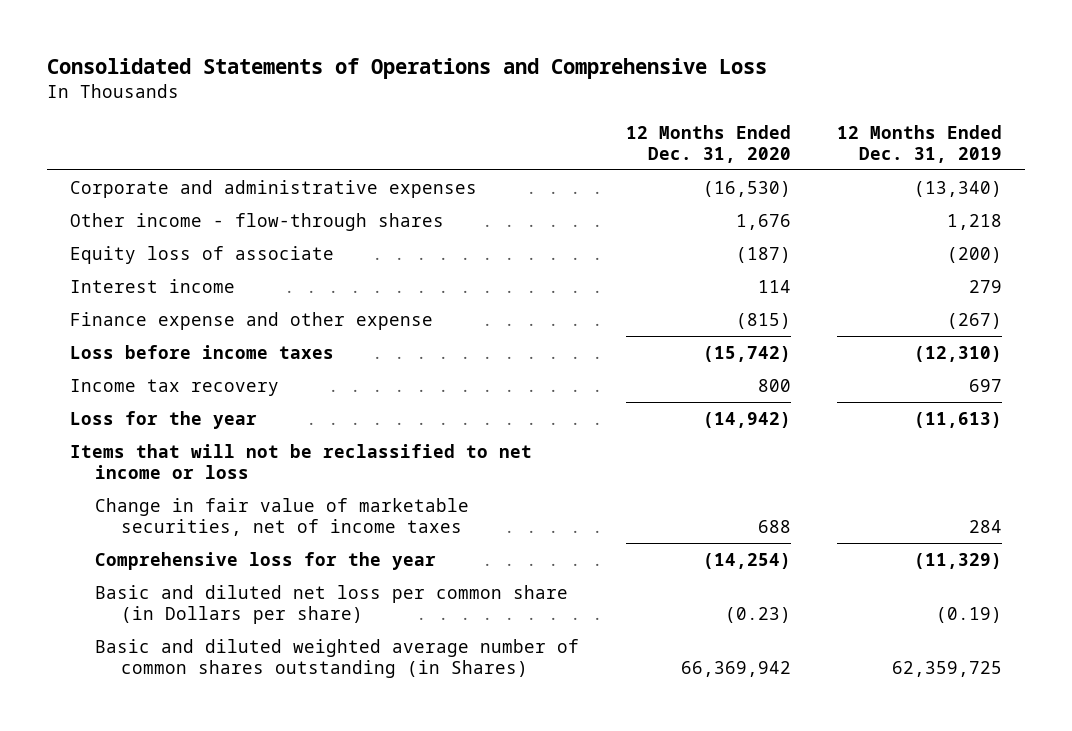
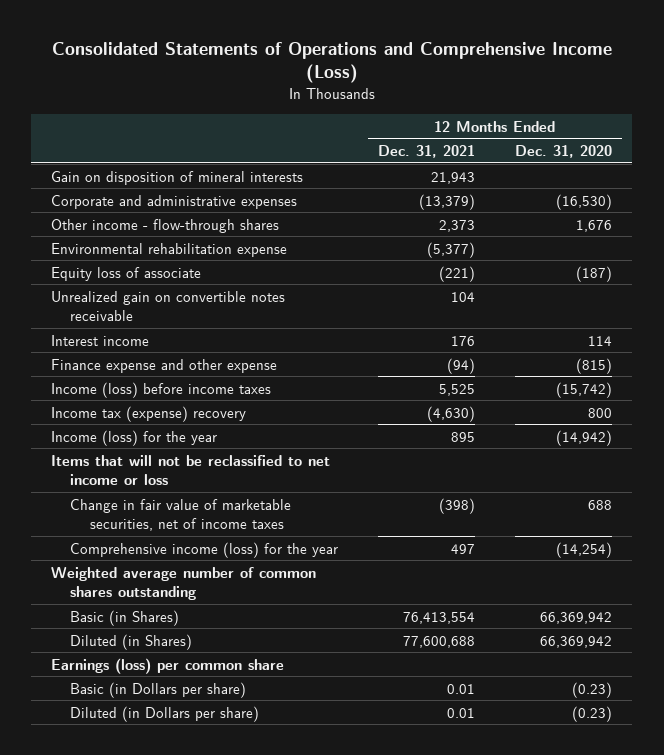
- Consolidated Statements of Operations and Comprehensive Loss
+ Consolidated Statements of Operations and Comprehensive Income (Loss)
- | 12 Months Ended Dec. 31, 2020 | 12 Months Ended Dec. 31, 2019
+ | 12 Months Ended Dec. 31, 2021 | 12 Months Ended Dec. 31, 2020
+ Gain on disposition of mineral interests | 21,943 |
+ Environmental rehabilitation expense | (5,377) |
+ Unrealized gain on convertible notes receivable | 104 |
- Loss before income taxes | (15,742) | (12,310)
- Income tax recovery | 800 | 697
- Loss for the year | (14,942) | (11,613)
+ Income (loss) before income taxes | 5,525 | (15,742)
+ Income tax (expense) recovery | (4,630) | 800
+ Income (loss) for the year | 895 | (14,942)
- Comprehensive loss for the year | (14,254) | (11,329)
- Basic and diluted net loss per common share (in Dollars per share) | (0.23) | (0.19)
- Basic and diluted weighted average number of common shares outstanding (in Shares) | 66,369,942 | 62,359,725
+ Comprehensive income (loss) for the year | 497 | (14,254)
+ Weighted average number of common shares outstanding
+ Basic (in Shares) | 76,413,554 | 66,369,942
+ Diluted (in Shares) | 77,600,688 | 66,369,942
+ Earnings (loss) per common share
+ Basic (in Dollars per share) | 0.01 | (0.23)
+ Diluted (in Dollars per share) | 0.01 | (0.23)

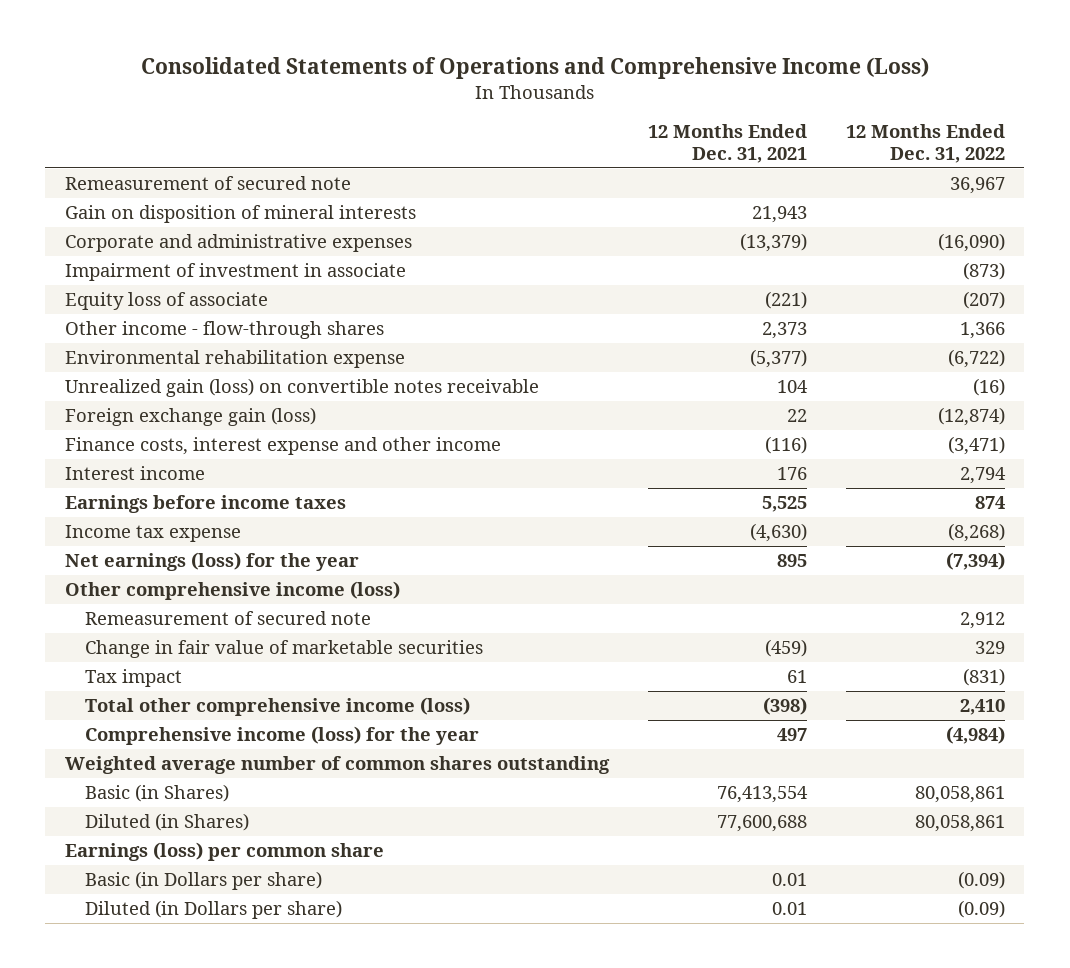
- | 12 Months Ended Dec. 31, 2021 | 12 Months Ended Dec. 31, 2020
+ | 12 Months Ended Dec. 31, 2021 | 12 Months Ended Dec. 31, 2022
+ Remeasurement of secured note | | 36,967
+ Impairment of investment in associate | | (873)
moved up: Equity loss of associate | (221) | (207)
- Unrealized gain on convertible notes receivable | 104 |
+ Unrealized gain (loss) on convertible notes receivable | 104 | (16)
+ Foreign exchange gain (loss) | 22 | (12,874)
+ Finance costs, interest expense and other income | (116) | (3,471)
- Finance expense and other expense | (94) | (815)
- Income (loss) before income taxes | 5,525 | (15,742)
- Income tax (expense) recovery | (4,630) | 800
- Income (loss) for the year | 895 | (14,942)
- Items that will not be reclassified to net income or loss
- Change in fair value of marketable securities, net of income taxes | (398) | 688
+ Earnings before income taxes | 5,525 | 874
+ Income tax expense | (4,630) | (8,268)
+ Net earnings (loss) for the year | 895 | (7,394)
+ Other comprehensive income (loss)
+ Remeasurement of secured note | | 2,912
+ Change in fair value of marketable securities | (459) | 329
+ Tax impact | 61 | (831)
+ Total other comprehensive income (loss) | (398) | 2,410

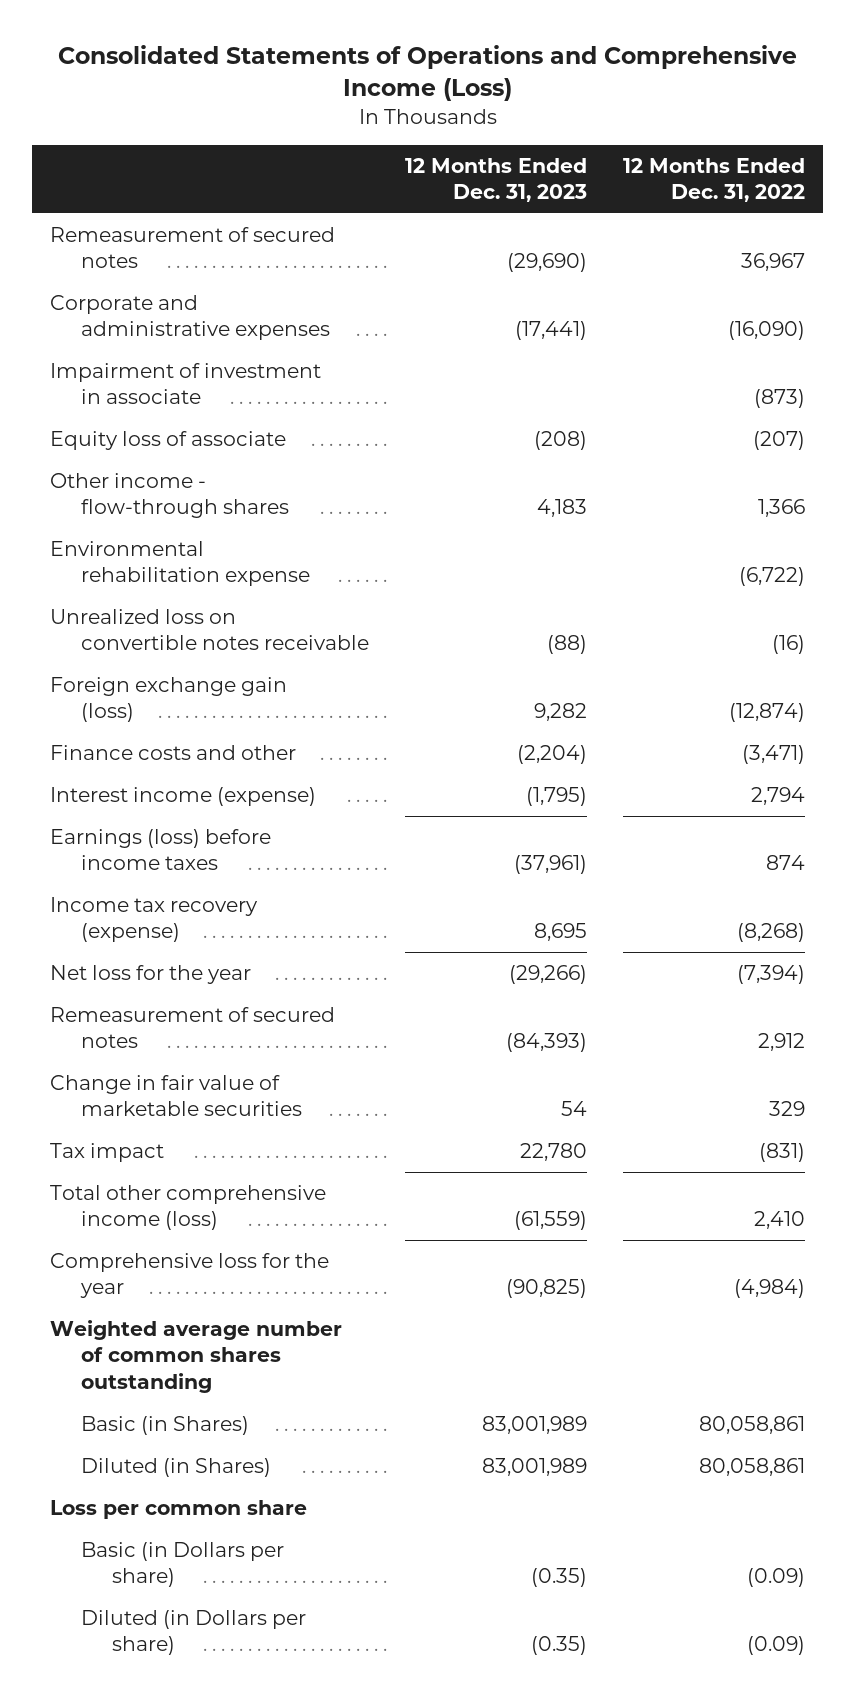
- | 12 Months Ended Dec. 31, 2021 | 12 Months Ended Dec. 31, 2022
+ | 12 Months Ended Dec. 31, 2023 | 12 Months Ended Dec. 31, 2022
- Remeasurement of secured note | | 36,967
- Gain on disposition of mineral interests | 21,943 |
+ Remeasurement of secured notes | (29,690) | 36,967
- Unrealized gain (loss) on convertible notes receivable | 104 | (16)
+ Unrealized loss on convertible notes receivable | (88) | (16)
- Finance costs, interest expense and other income | (116) | (3,471)
- Interest income | 176 | 2,794
- Earnings before income taxes | 5,525 | 874
- Income tax expense | (4,630) | (8,268)
- Net earnings (loss) for the year | 895 | (7,394)
- Other comprehensive income (loss)
- Remeasurement of secured note | | 2,912
+ Finance costs and other | (2,204) | (3,471)
+ Interest income (expense) | (1,795) | 2,794
+ Earnings (loss) before income taxes | (37,961) | 874
+ Income tax recovery (expense) | 8,695 | (8,268)
+ Net loss for the year | (29,266) | (7,394)
+ Remeasurement of secured notes | (84,393) | 2,912
- Comprehensive income (loss) for the year | 497 | (4,984)
+ Comprehensive loss for the year | (90,825) | (4,984)
- Earnings (loss) per common share
+ Loss per common share

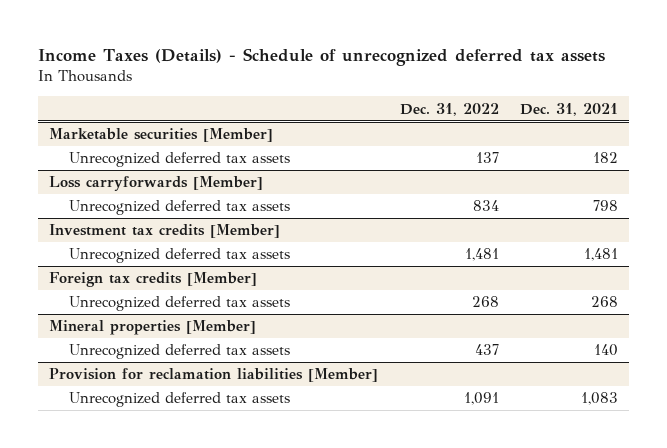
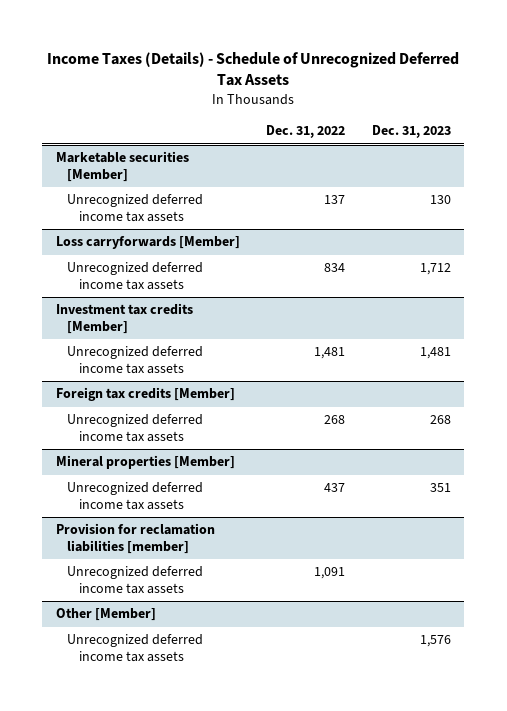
- Income Taxes (Details) - Schedule of unrecognized deferred tax assets
+ Income Taxes (Details) - Schedule of Unrecognized Deferred Tax Assets
- | Dec. 31, 2022 | Dec. 31, 2021
+ | Dec. 31, 2022 | Dec. 31, 2023
@ Marketable securities [Member]
- Unrecognized deferred tax assets | 137 | 182
+ Unrecognized deferred income tax assets | 137 | 130
@ Loss carryforwards [Member]
- Unrecognized deferred tax assets | 834 | 798
+ Unrecognized deferred income tax assets | 834 | 1,712
@ Investment tax credits [Member]
- Unrecognized deferred tax assets | 1,481 | 1,481
+ Unrecognized deferred income tax assets | 1,481 | 1,481
@ Foreign tax credits [Member]
- Unrecognized deferred tax assets | 268 | 268
+ Unrecognized deferred income tax assets | 268 | 268
@ Mineral properties [Member]
- Unrecognized deferred tax assets | 437 | 140
- Provision for reclamation liabilities [Member]
- Unrecognized deferred tax assets | 1,091 | 1,083
@ Mineral properties [Member]
+ Unrecognized deferred income tax assets | 437 | 351
+ Provision for reclamation liabilities [member]
+ Unrecognized deferred income tax assets | 1,091 |
+ Other [Member]
+ Unrecognized deferred income tax assets | | 1,576

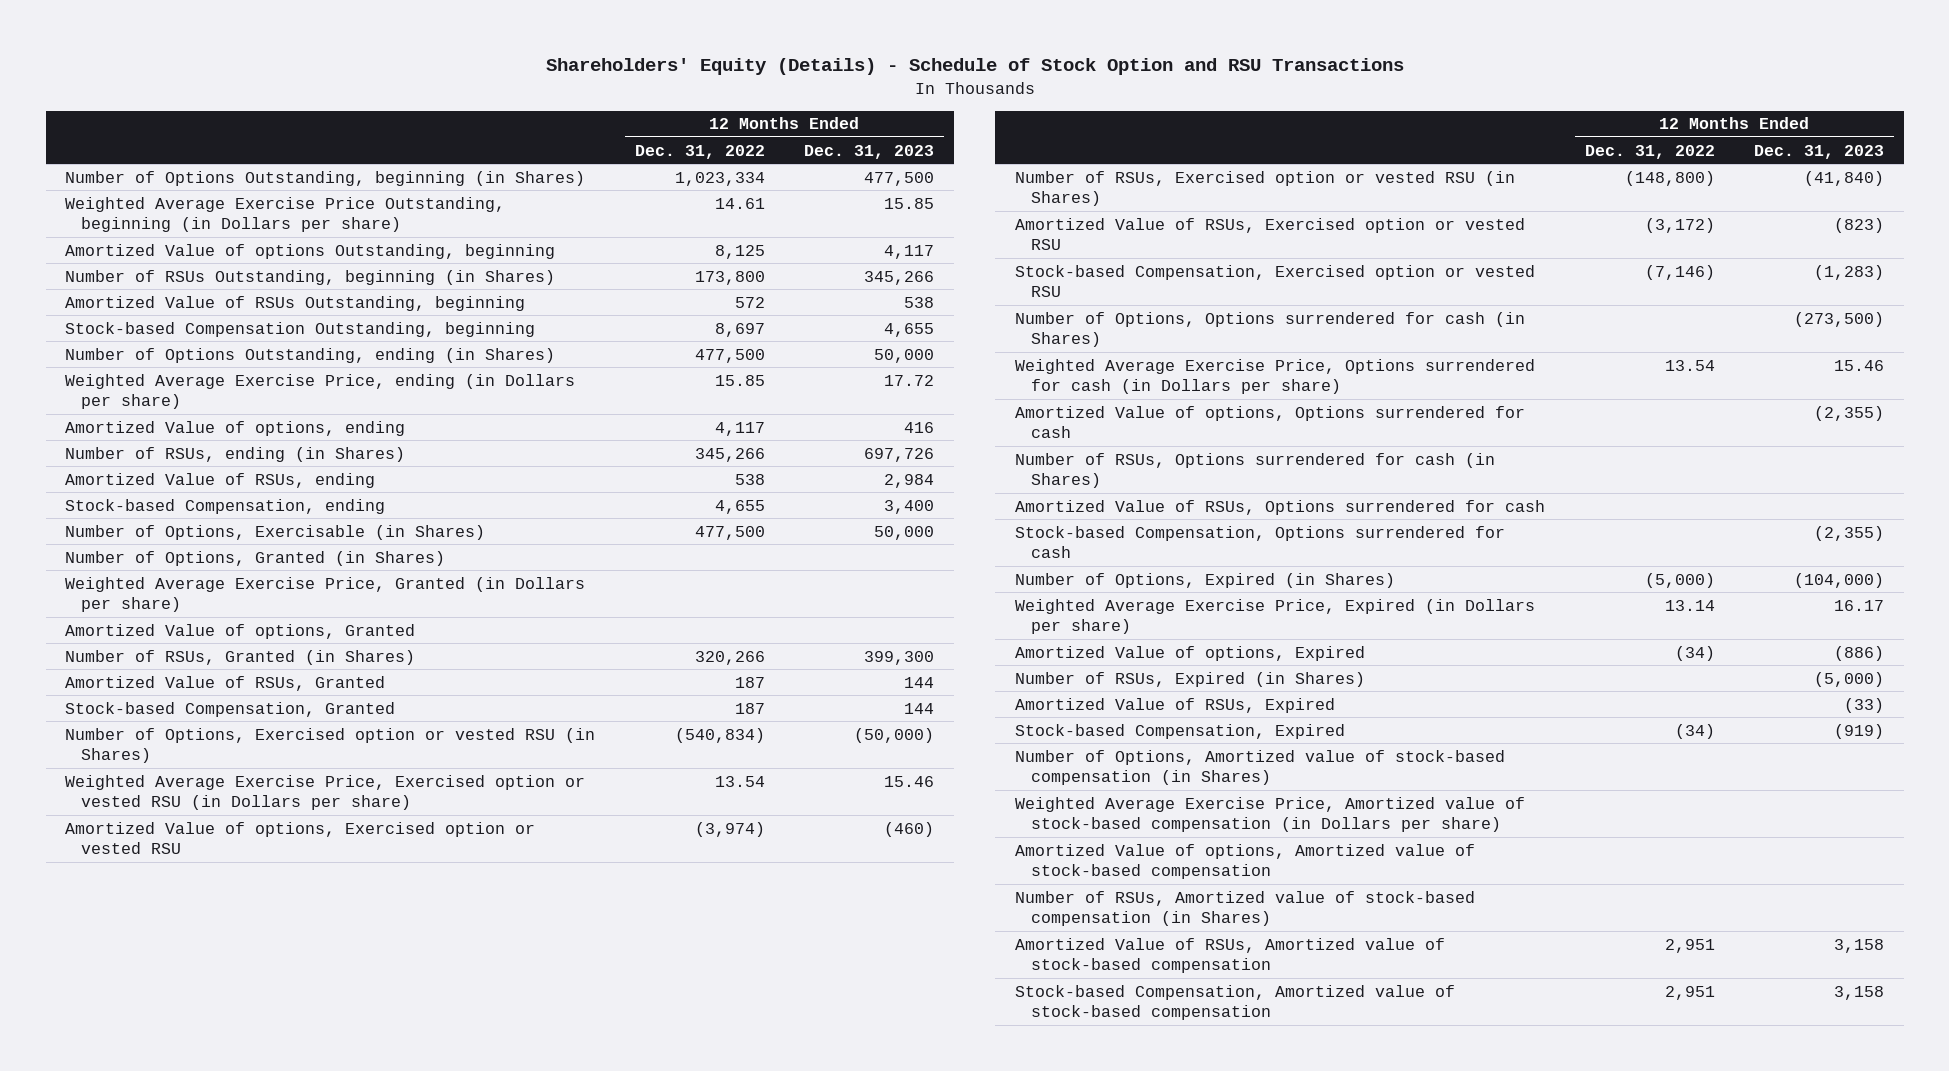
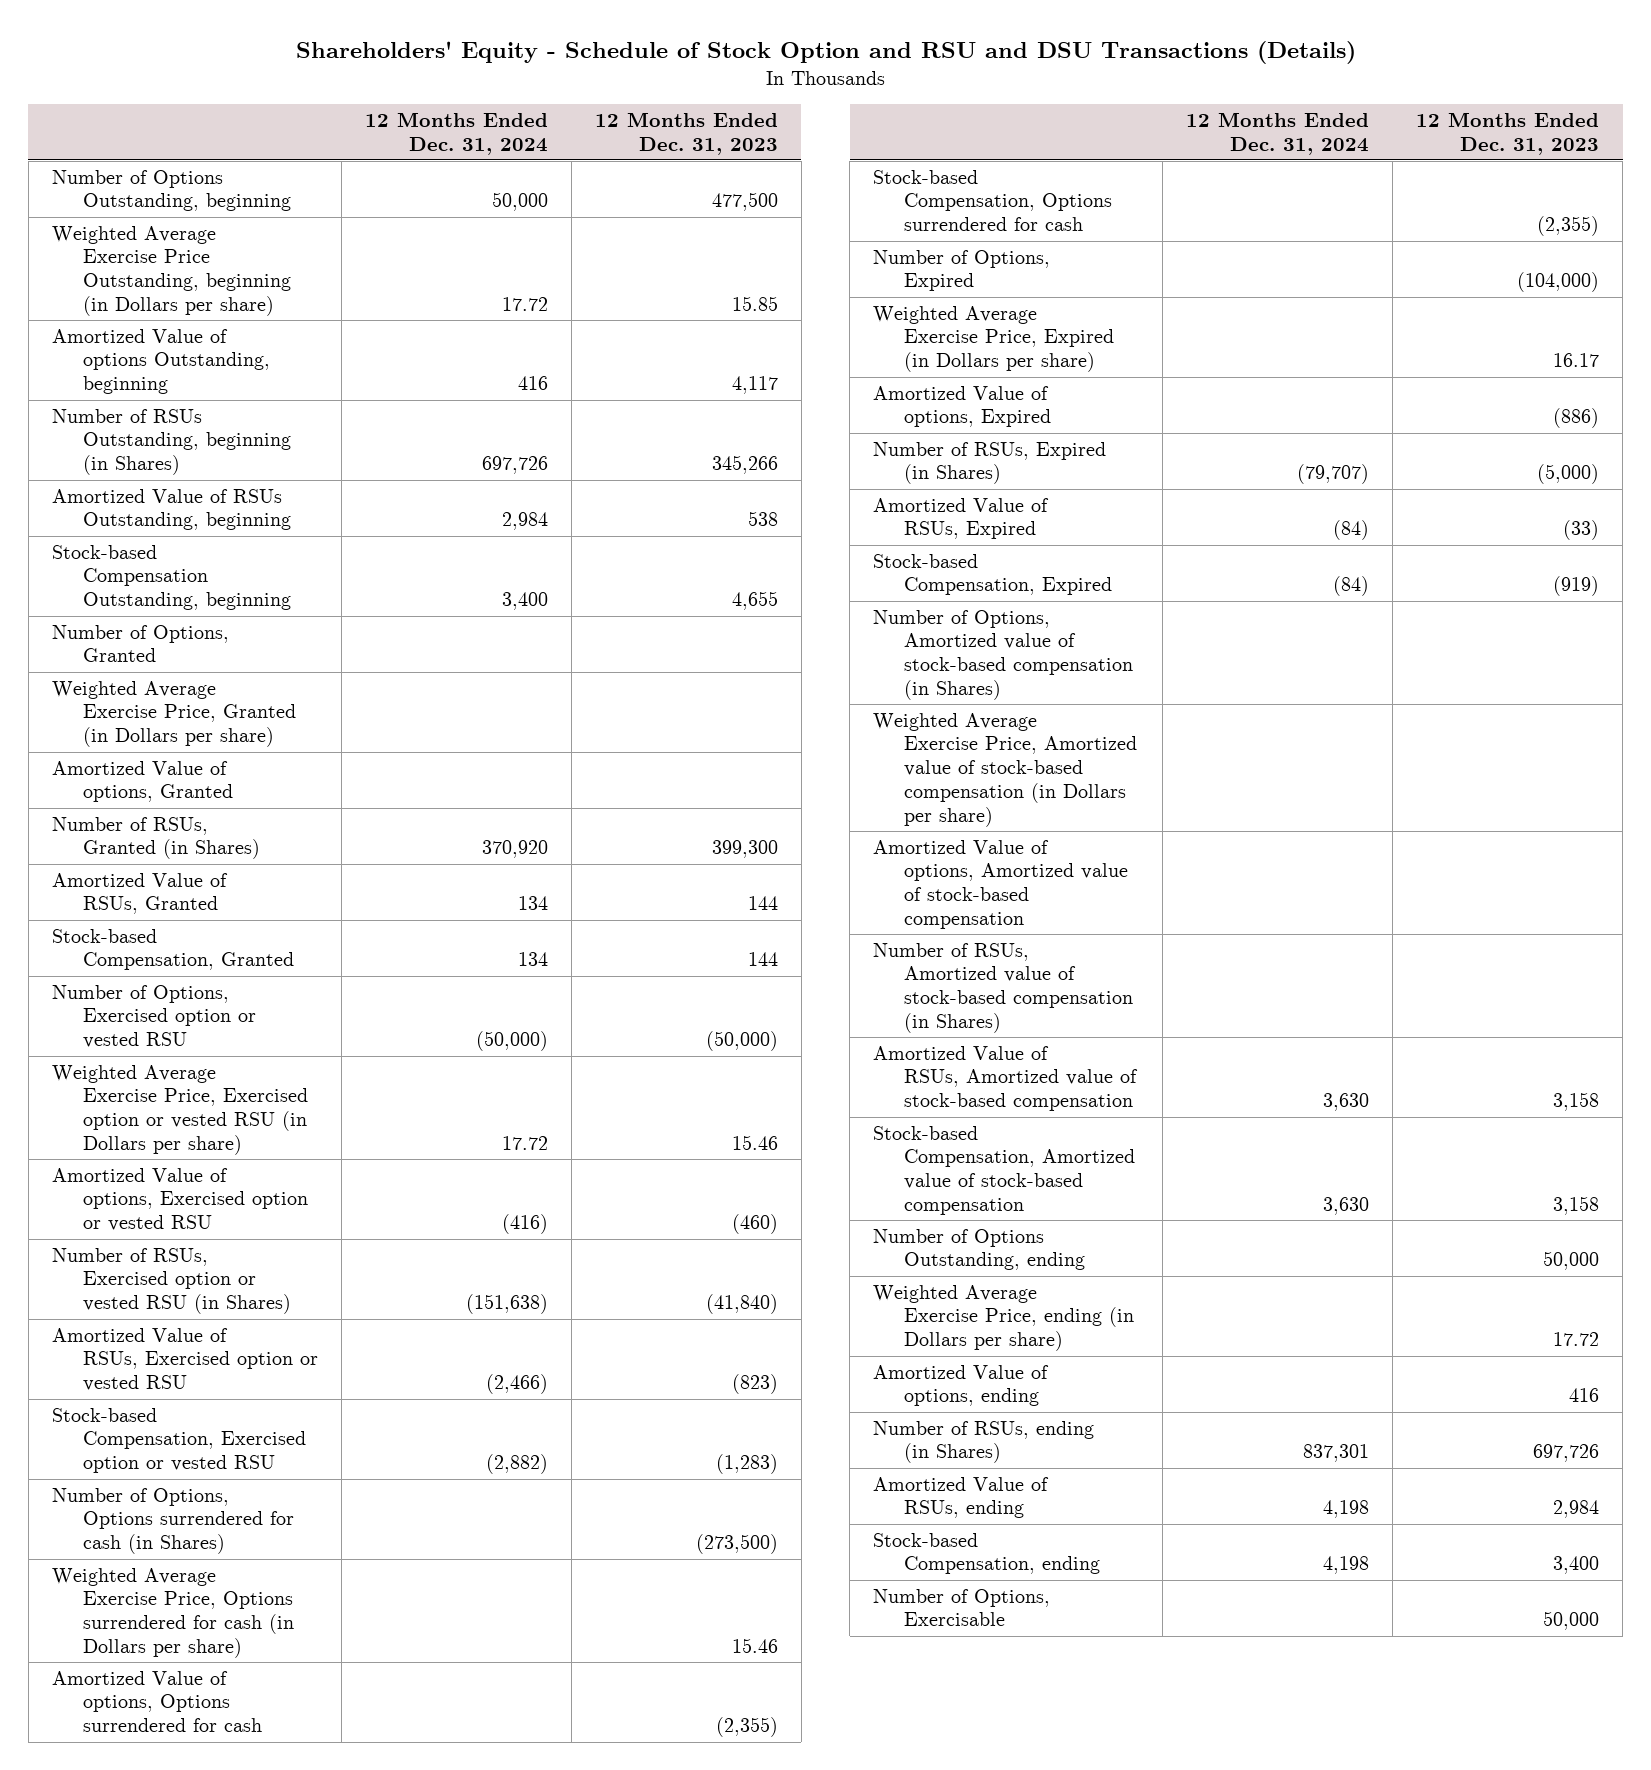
- Shareholders' Equity (Details) - Schedule of Stock Option and RSU Transactions
+ Shareholders' Equity - Schedule of Stock Option and RSU and DSU Transactions (Details)
- | 12 Months Ended Dec. 31, 2022 | 12 Months Ended Dec. 31, 2023
+ | 12 Months Ended Dec. 31, 2024 | 12 Months Ended Dec. 31, 2023
- Number of Options Outstanding, beginning (in Shares) | 1,023,334 | 477,500
+ Number of Options Outstanding, beginning | 50,000 | 477,500
- Number of Options Outstanding, ending (in Shares) | 477,500 | 50,000
- Number of Options, Exercisable (in Shares) | 477,500 | 50,000
- Number of Options, Granted (in Shares)
+ Number of Options, Granted
- Number of Options, Exercised option or vested RSU (in Shares) | (540,834) | (50,000)
+ Number of Options, Exercised option or vested RSU | (50,000) | (50,000)
- Number of RSUs, Options surrendered for cash (in Shares)
- Amortized Value of RSUs, Options surrendered for cash
- Number of Options, Expired (in Shares) | (5,000) | (104,000)
+ Number of Options, Expired | | (104,000)
+ Number of Options Outstanding, ending | | 50,000
moved down: Weighted Average Exercise Price, ending (in Dollars per share) | | 17.72
moved down: Amortized Value of options, ending | | 416
moved down: Number of RSUs, ending (in Shares) | 837,301 | 697,726
moved down: Amortized Value of RSUs, ending | 4,198 | 2,984
moved down: Stock-based Compensation, ending | 4,198 | 3,400
+ Number of Options, Exercisable | | 50,000

